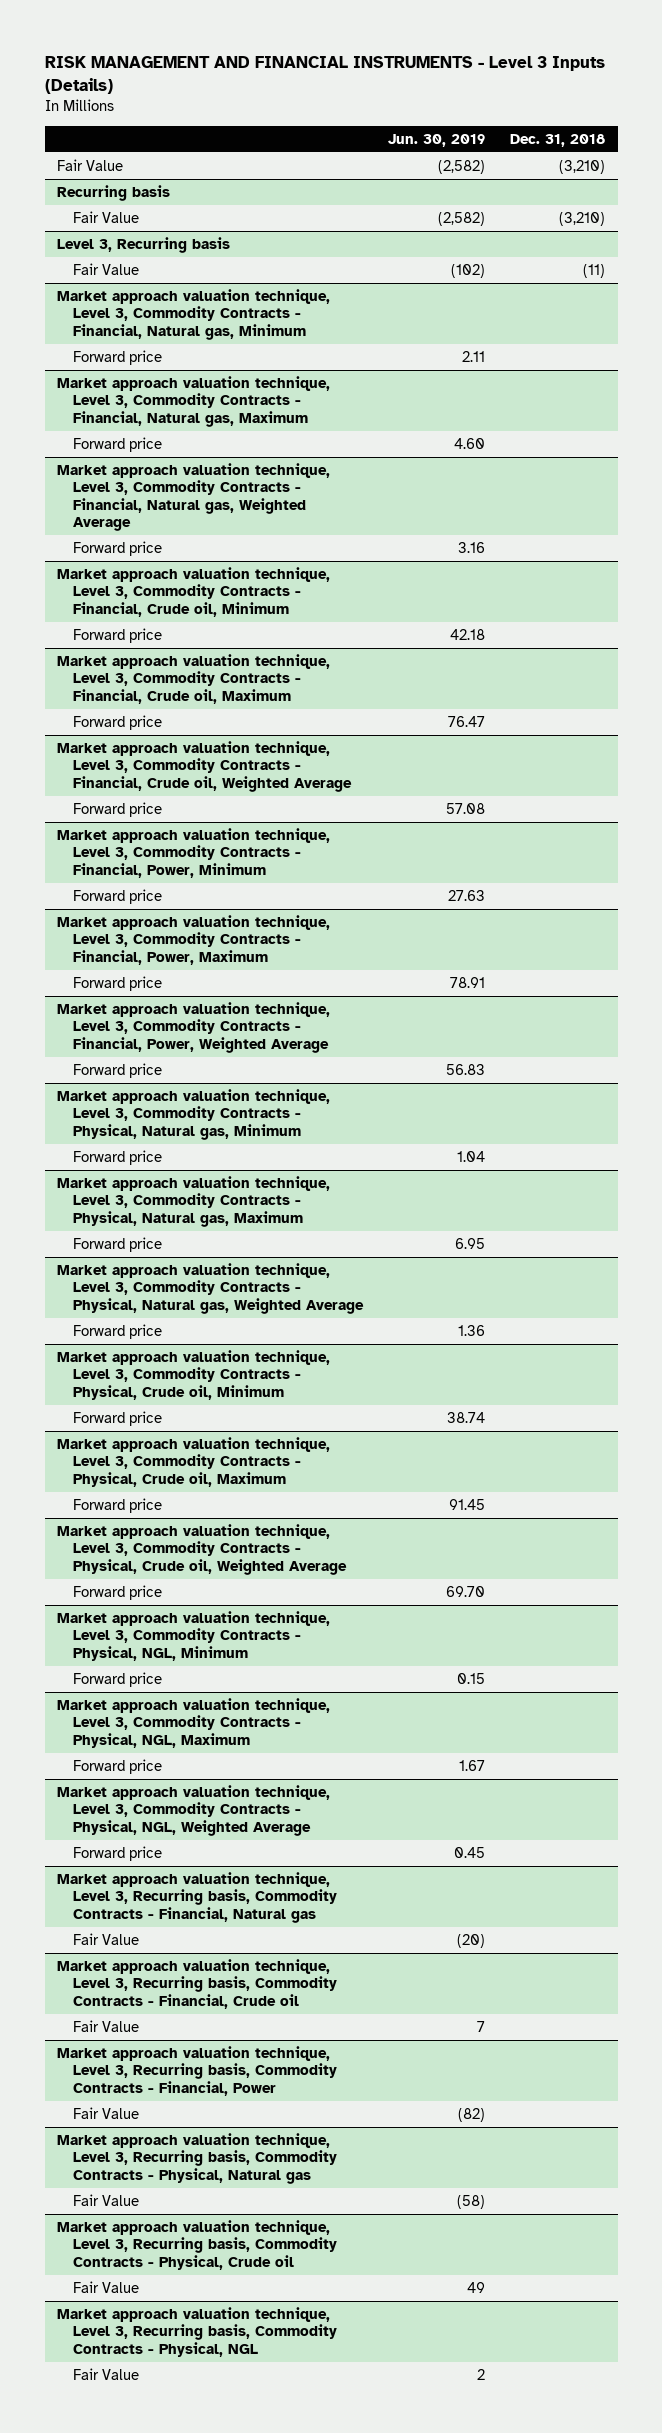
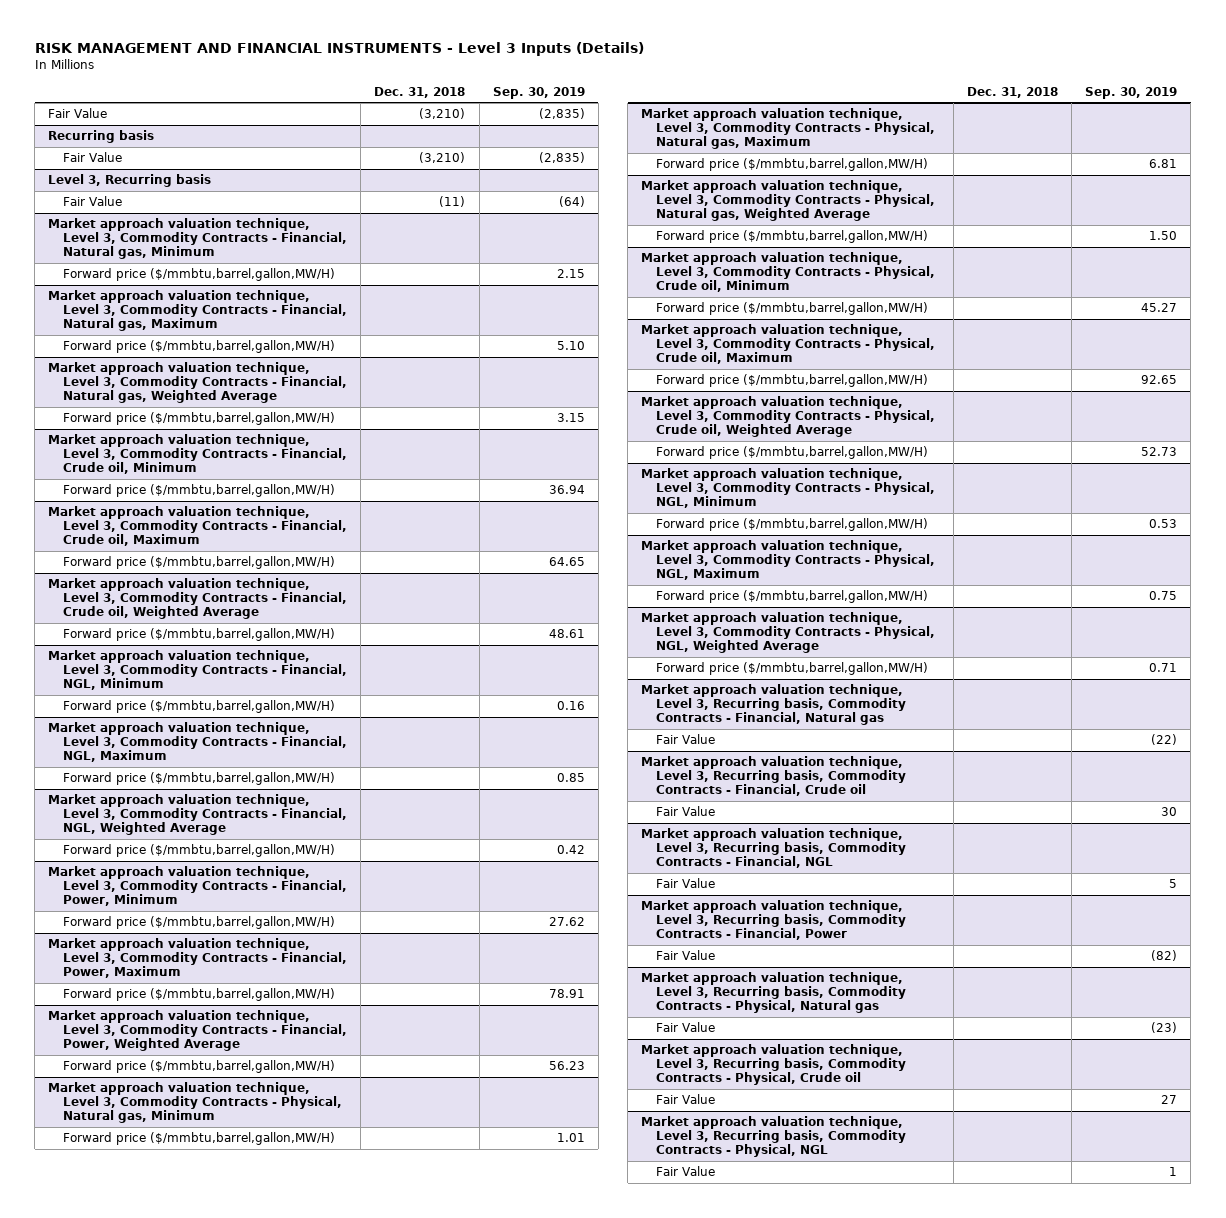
- | Jun. 30, 2019 | Dec. 31, 2018
+ | Dec. 31, 2018 | Sep. 30, 2019
@ Market approach valuation technique, Level 3, Commodity Contracts - Financial, Natural gas, Minimum
- Forward price | 2.11 |
+ Forward price ($/mmbtu,barrel,gallon,MW/H) | | 2.15
@ Market approach valuation technique, Level 3, Commodity Contracts - Financial, Natural gas, Maximum
- Forward price | 4.60 |
+ Forward price ($/mmbtu,barrel,gallon,MW/H) | | 5.10
@ Market approach valuation technique, Level 3, Commodity Contracts - Financial, Natural gas, Weighted Average
- Forward price | 3.16 |
+ Forward price ($/mmbtu,barrel,gallon,MW/H) | | 3.15
@ Market approach valuation technique, Level 3, Commodity Contracts - Financial, Crude oil, Minimum
- Forward price | 42.18 |
+ Forward price ($/mmbtu,barrel,gallon,MW/H) | | 36.94
@ Market approach valuation technique, Level 3, Commodity Contracts - Financial, Crude oil, Maximum
- Forward price | 76.47 |
+ Forward price ($/mmbtu,barrel,gallon,MW/H) | | 64.65
@ Market approach valuation technique, Level 3, Commodity Contracts - Financial, Crude oil, Weighted Average
- Forward price | 57.08 |
+ Forward price ($/mmbtu,barrel,gallon,MW/H) | | 48.61
+ Market approach valuation technique, Level 3, Commodity Contracts - Financial, NGL, Minimum
+ Forward price ($/mmbtu,barrel,gallon,MW/H) | | 0.16
+ Market approach valuation technique, Level 3, Commodity Contracts - Financial, NGL, Maximum
+ Forward price ($/mmbtu,barrel,gallon,MW/H) | | 0.85
+ Market approach valuation technique, Level 3, Commodity Contracts - Financial, NGL, Weighted Average
+ Forward price ($/mmbtu,barrel,gallon,MW/H) | | 0.42
@ Market approach valuation technique, Level 3, Commodity Contracts - Financial, Power, Minimum
- Forward price | 27.63 |
+ Forward price ($/mmbtu,barrel,gallon,MW/H) | | 27.62
@ Market approach valuation technique, Level 3, Commodity Contracts - Financial, Power, Maximum
- Forward price | 78.91 |
+ Forward price ($/mmbtu,barrel,gallon,MW/H) | | 78.91
@ Market approach valuation technique, Level 3, Commodity Contracts - Financial, Power, Weighted Average
- Forward price | 56.83 |
+ Forward price ($/mmbtu,barrel,gallon,MW/H) | | 56.23
@ Market approach valuation technique, Level 3, Commodity Contracts - Physical, Natural gas, Minimum
- Forward price | 1.04 |
+ Forward price ($/mmbtu,barrel,gallon,MW/H) | | 1.01
@ Market approach valuation technique, Level 3, Commodity Contracts - Physical, Natural gas, Maximum
- Forward price | 6.95 |
+ Forward price ($/mmbtu,barrel,gallon,MW/H) | | 6.81
@ Market approach valuation technique, Level 3, Commodity Contracts - Physical, Natural gas, Weighted Average
- Forward price | 1.36 |
+ Forward price ($/mmbtu,barrel,gallon,MW/H) | | 1.50
@ Market approach valuation technique, Level 3, Commodity Contracts - Physical, Crude oil, Minimum
- Forward price | 38.74 |
+ Forward price ($/mmbtu,barrel,gallon,MW/H) | | 45.27
@ Market approach valuation technique, Level 3, Commodity Contracts - Physical, Crude oil, Maximum
- Forward price | 91.45 |
+ Forward price ($/mmbtu,barrel,gallon,MW/H) | | 92.65
@ Market approach valuation technique, Level 3, Commodity Contracts - Physical, Crude oil, Weighted Average
- Forward price | 69.70 |
+ Forward price ($/mmbtu,barrel,gallon,MW/H) | | 52.73
@ Market approach valuation technique, Level 3, Commodity Contracts - Physical, NGL, Minimum
- Forward price | 0.15 |
+ Forward price ($/mmbtu,barrel,gallon,MW/H) | | 0.53
@ Market approach valuation technique, Level 3, Commodity Contracts - Physical, NGL, Maximum
- Forward price | 1.67 |
+ Forward price ($/mmbtu,barrel,gallon,MW/H) | | 0.75
@ Market approach valuation technique, Level 3, Commodity Contracts - Physical, NGL, Weighted Average
- Forward price | 0.45 |
+ Forward price ($/mmbtu,barrel,gallon,MW/H) | | 0.71
+ Market approach valuation technique, Level 3, Recurring basis, Commodity Contracts - Financial, NGL
+ Fair Value | | 5

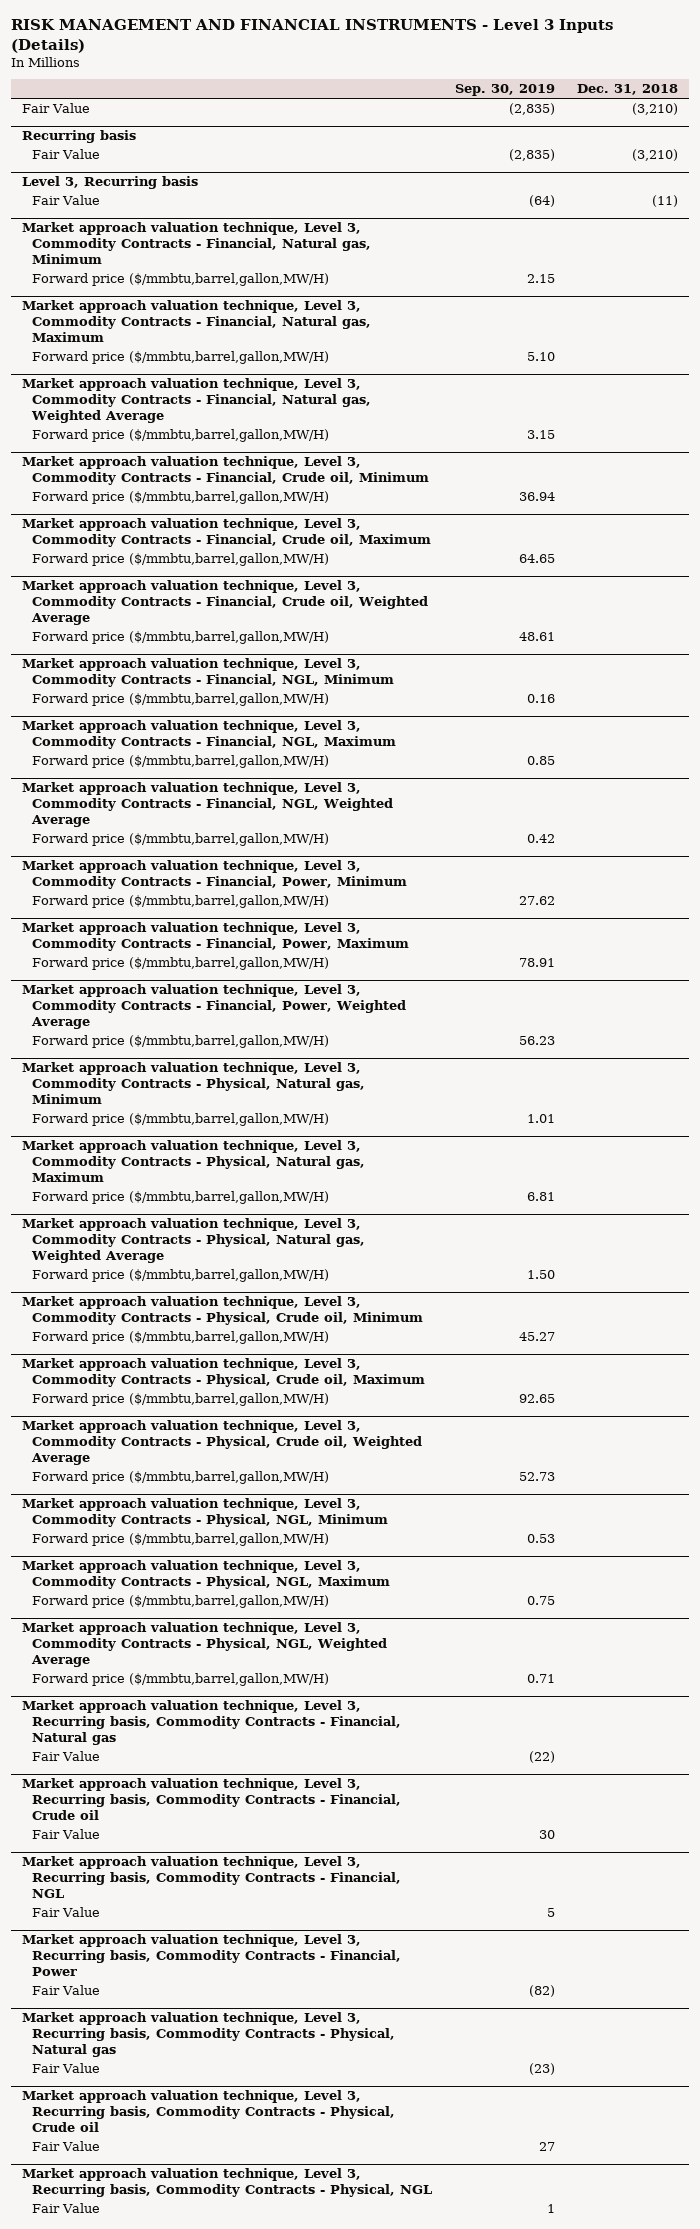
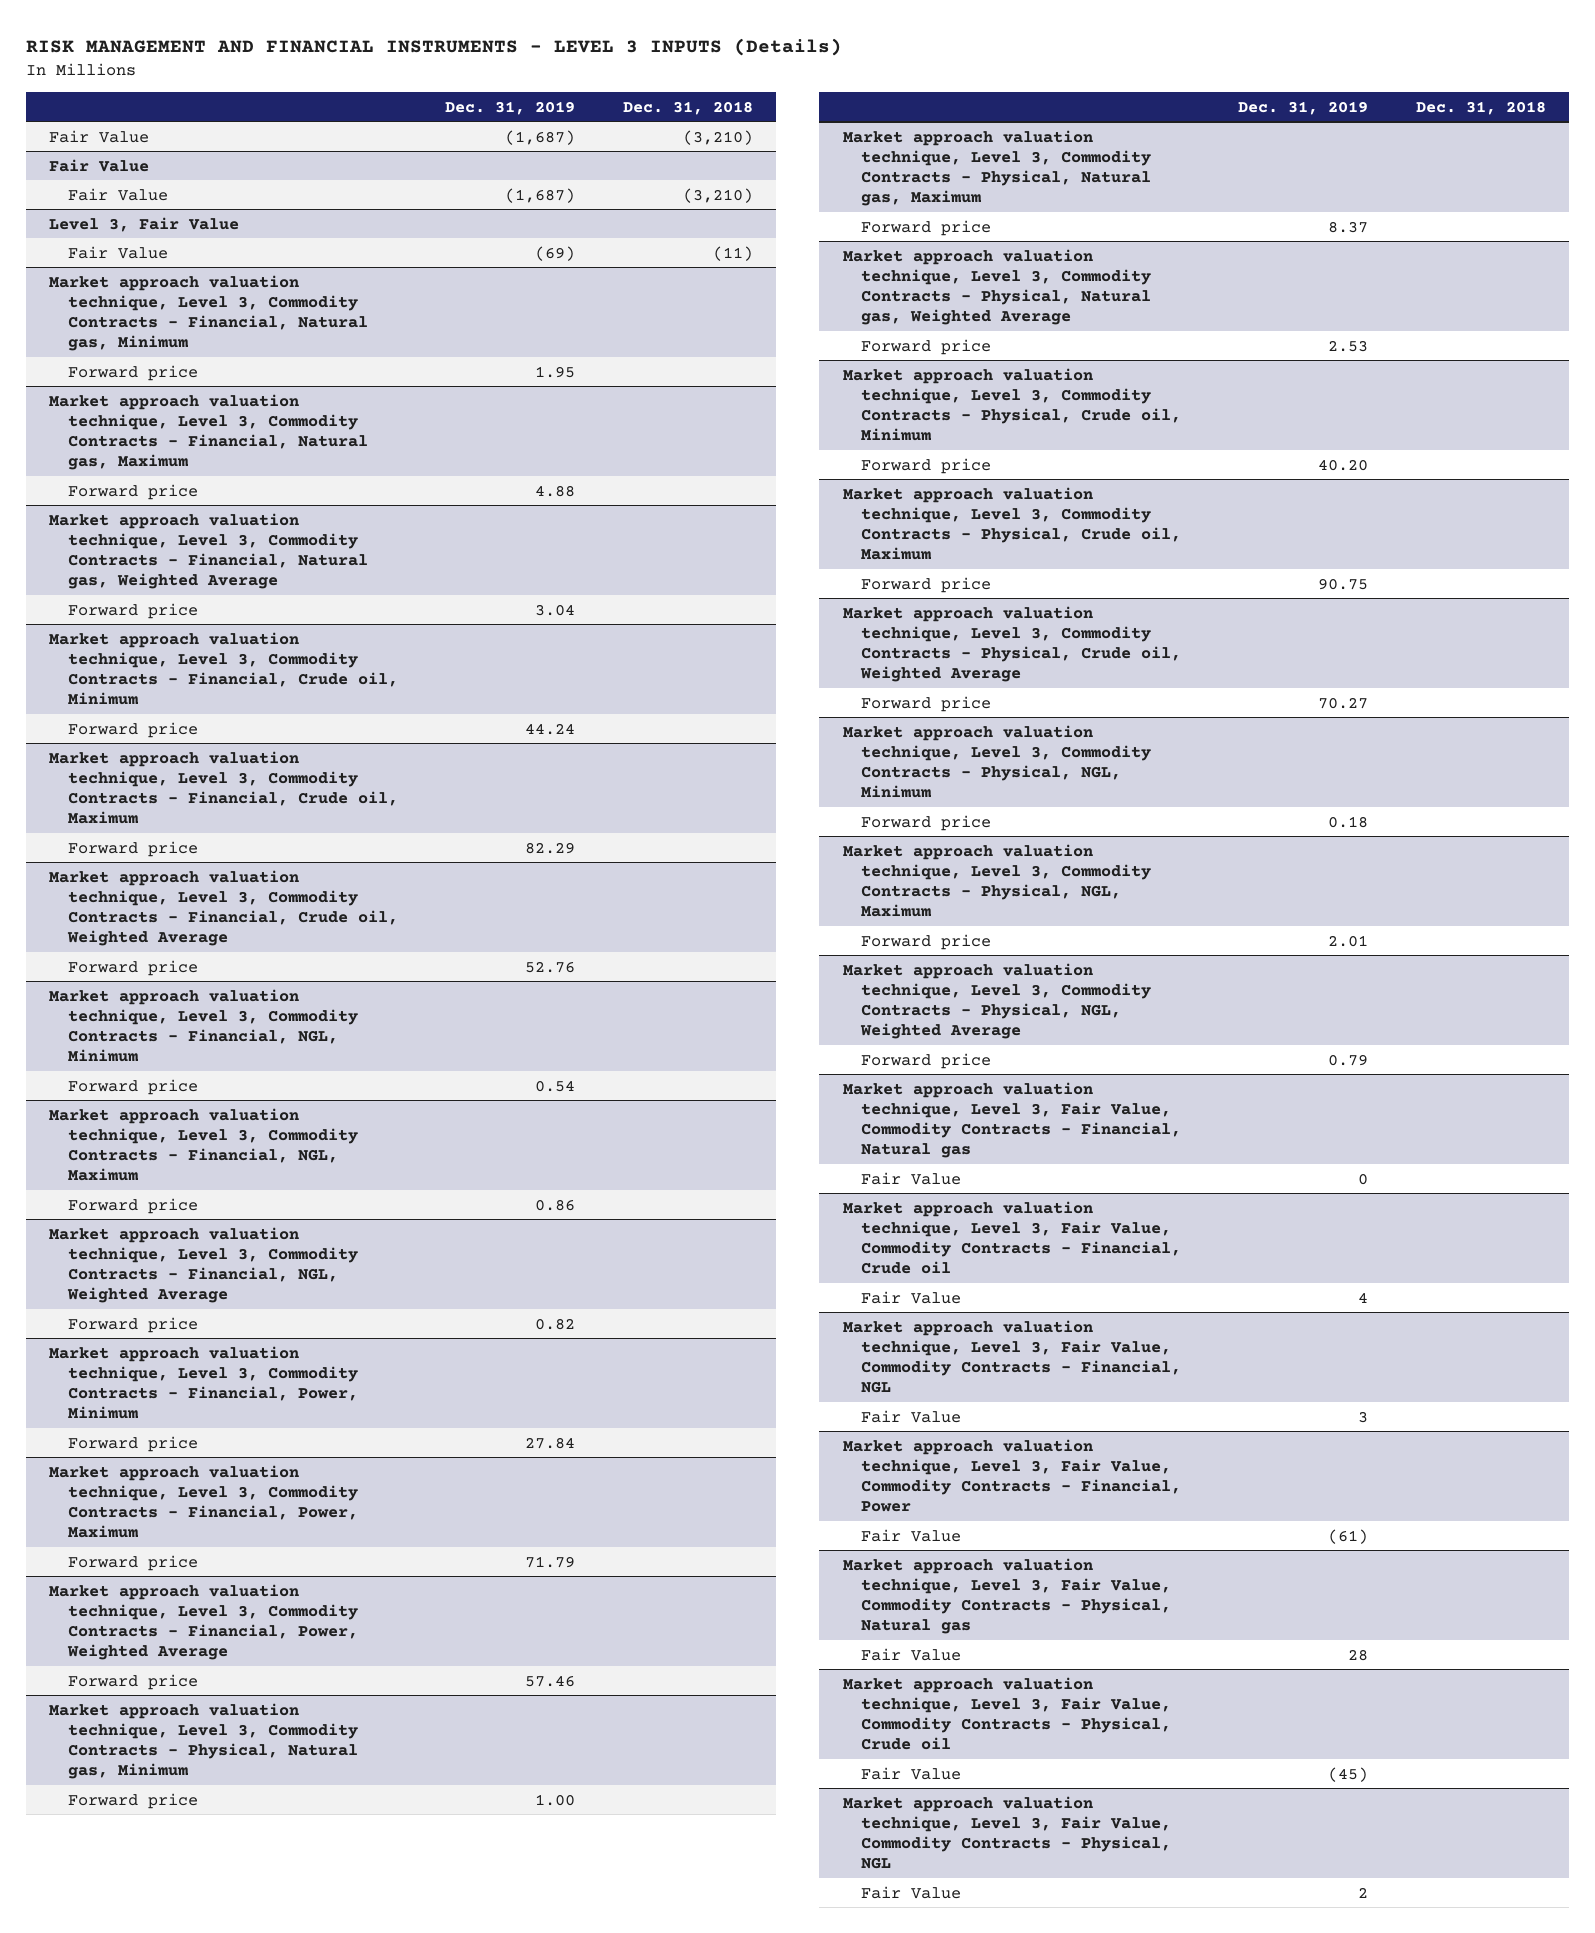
- RISK MANAGEMENT AND FINANCIAL INSTRUMENTS - Level 3 Inputs (Details)
+ RISK MANAGEMENT AND FINANCIAL INSTRUMENTS - LEVEL 3 INPUTS (Details)
- | Sep. 30, 2019 | Dec. 31, 2018
+ | Dec. 31, 2019 | Dec. 31, 2018
- Recurring basis
+ Fair Value
- Level 3, Recurring basis
+ Level 3, Fair Value
@ Market approach valuation technique, Level 3, Commodity Contracts - Financial, Natural gas, Minimum
- Forward price ($/mmbtu,barrel,gallon,MW/H) | 2.15 |
+ Forward price | 1.95 |
@ Market approach valuation technique, Level 3, Commodity Contracts - Financial, Natural gas, Maximum
- Forward price ($/mmbtu,barrel,gallon,MW/H) | 5.10 |
+ Forward price | 4.88 |
@ Market approach valuation technique, Level 3, Commodity Contracts - Financial, Natural gas, Weighted Average
- Forward price ($/mmbtu,barrel,gallon,MW/H) | 3.15 |
+ Forward price | 3.04 |
@ Market approach valuation technique, Level 3, Commodity Contracts - Financial, Crude oil, Minimum
- Forward price ($/mmbtu,barrel,gallon,MW/H) | 36.94 |
+ Forward price | 44.24 |
@ Market approach valuation technique, Level 3, Commodity Contracts - Financial, Crude oil, Maximum
- Forward price ($/mmbtu,barrel,gallon,MW/H) | 64.65 |
+ Forward price | 82.29 |
@ Market approach valuation technique, Level 3, Commodity Contracts - Financial, Crude oil, Weighted Average
- Forward price ($/mmbtu,barrel,gallon,MW/H) | 48.61 |
+ Forward price | 52.76 |
@ Market approach valuation technique, Level 3, Commodity Contracts - Financial, NGL, Minimum
- Forward price ($/mmbtu,barrel,gallon,MW/H) | 0.16 |
+ Forward price | 0.54 |
@ Market approach valuation technique, Level 3, Commodity Contracts - Financial, NGL, Maximum
- Forward price ($/mmbtu,barrel,gallon,MW/H) | 0.85 |
+ Forward price | 0.86 |
@ Market approach valuation technique, Level 3, Commodity Contracts - Financial, NGL, Weighted Average
- Forward price ($/mmbtu,barrel,gallon,MW/H) | 0.42 |
+ Forward price | 0.82 |
@ Market approach valuation technique, Level 3, Commodity Contracts - Financial, Power, Minimum
- Forward price ($/mmbtu,barrel,gallon,MW/H) | 27.62 |
+ Forward price | 27.84 |
@ Market approach valuation technique, Level 3, Commodity Contracts - Financial, Power, Maximum
- Forward price ($/mmbtu,barrel,gallon,MW/H) | 78.91 |
+ Forward price | 71.79 |
@ Market approach valuation technique, Level 3, Commodity Contracts - Financial, Power, Weighted Average
- Forward price ($/mmbtu,barrel,gallon,MW/H) | 56.23 |
+ Forward price | 57.46 |
@ Market approach valuation technique, Level 3, Commodity Contracts - Physical, Natural gas, Minimum
- Forward price ($/mmbtu,barrel,gallon,MW/H) | 1.01 |
+ Forward price | 1.00 |
@ Market approach valuation technique, Level 3, Commodity Contracts - Physical, Natural gas, Maximum
- Forward price ($/mmbtu,barrel,gallon,MW/H) | 6.81 |
+ Forward price | 8.37 |
@ Market approach valuation technique, Level 3, Commodity Contracts - Physical, Natural gas, Weighted Average
- Forward price ($/mmbtu,barrel,gallon,MW/H) | 1.50 |
+ Forward price | 2.53 |
@ Market approach valuation technique, Level 3, Commodity Contracts - Physical, Crude oil, Minimum
- Forward price ($/mmbtu,barrel,gallon,MW/H) | 45.27 |
+ Forward price | 40.20 |
@ Market approach valuation technique, Level 3, Commodity Contracts - Physical, Crude oil, Maximum
- Forward price ($/mmbtu,barrel,gallon,MW/H) | 92.65 |
+ Forward price | 90.75 |
@ Market approach valuation technique, Level 3, Commodity Contracts - Physical, Crude oil, Weighted Average
- Forward price ($/mmbtu,barrel,gallon,MW/H) | 52.73 |
+ Forward price | 70.27 |
@ Market approach valuation technique, Level 3, Commodity Contracts - Physical, NGL, Minimum
- Forward price ($/mmbtu,barrel,gallon,MW/H) | 0.53 |
+ Forward price | 0.18 |
@ Market approach valuation technique, Level 3, Commodity Contracts - Physical, NGL, Maximum
- Forward price ($/mmbtu,barrel,gallon,MW/H) | 0.75 |
+ Forward price | 2.01 |
@ Market approach valuation technique, Level 3, Commodity Contracts - Physical, NGL, Weighted Average
- Forward price ($/mmbtu,barrel,gallon,MW/H) | 0.71 |
- Market approach valuation technique, Level 3, Recurring basis, Commodity Contracts - Financial, Natural gas
@ Market approach valuation technique, Level 3, Commodity Contracts - Physical, NGL, Weighted Average
+ Forward price | 0.79 |
+ Market approach valuation technique, Level 3, Fair Value, Commodity Contracts - Financial, Natural gas
- Market approach valuation technique, Level 3, Recurring basis, Commodity Contracts - Financial, Crude oil
+ Market approach valuation technique, Level 3, Fair Value, Commodity Contracts - Financial, Crude oil
- Market approach valuation technique, Level 3, Recurring basis, Commodity Contracts - Financial, NGL
+ Market approach valuation technique, Level 3, Fair Value, Commodity Contracts - Financial, NGL
- Market approach valuation technique, Level 3, Recurring basis, Commodity Contracts - Financial, Power
+ Market approach valuation technique, Level 3, Fair Value, Commodity Contracts - Financial, Power
- Market approach valuation technique, Level 3, Recurring basis, Commodity Contracts - Physical, Natural gas
+ Market approach valuation technique, Level 3, Fair Value, Commodity Contracts - Physical, Natural gas
- Market approach valuation technique, Level 3, Recurring basis, Commodity Contracts - Physical, Crude oil
+ Market approach valuation technique, Level 3, Fair Value, Commodity Contracts - Physical, Crude oil
- Market approach valuation technique, Level 3, Recurring basis, Commodity Contracts - Physical, NGL
+ Market approach valuation technique, Level 3, Fair Value, Commodity Contracts - Physical, NGL

